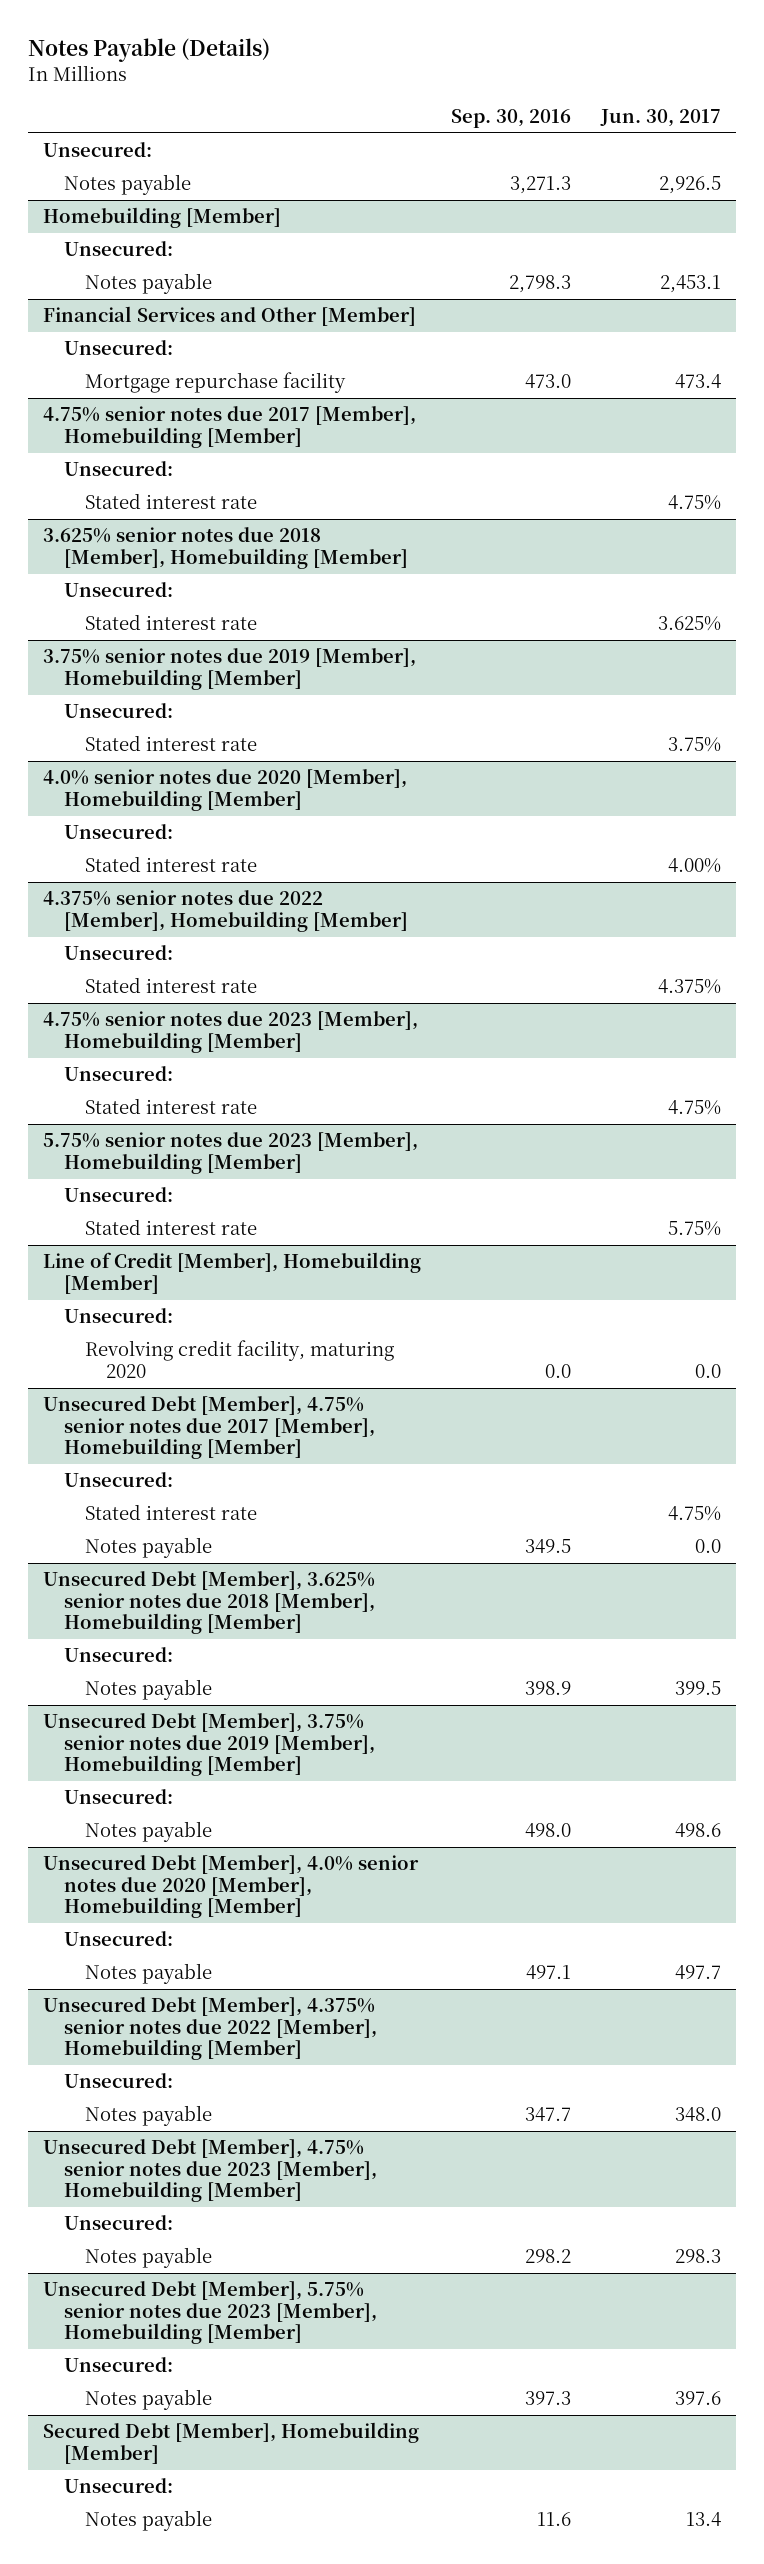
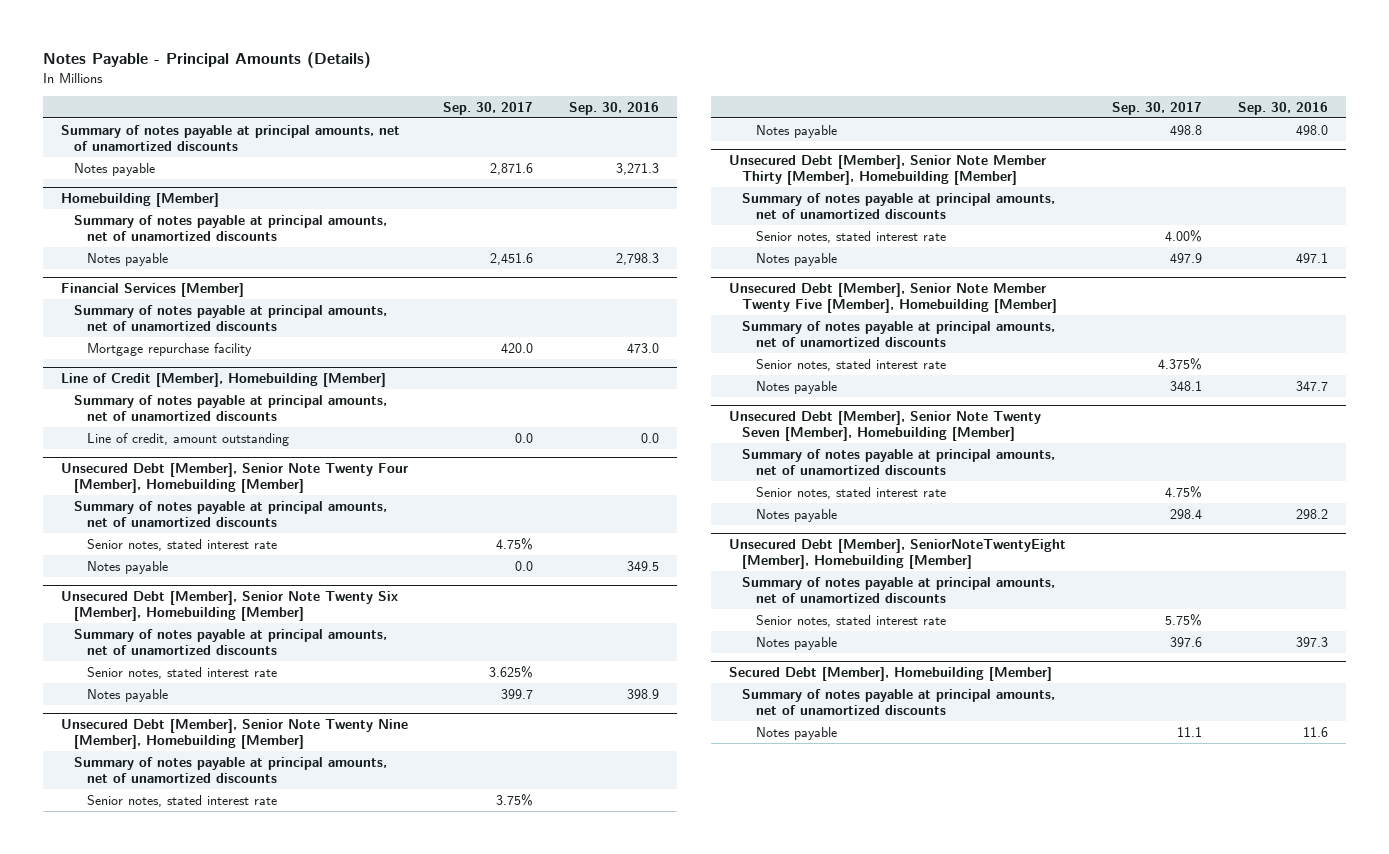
- Notes Payable (Details)
+ Notes Payable - Principal Amounts (Details)
- | Sep. 30, 2016 | Jun. 30, 2017
+ | Sep. 30, 2017 | Sep. 30, 2016
- Unsecured:
+ Summary of notes payable at principal amounts, net of unamortized discounts
@ Homebuilding [Member]
- Unsecured:
+ Summary of notes payable at principal amounts, net of unamortized discounts
- Financial Services and Other [Member]
- Unsecured:
+ Financial Services [Member]
+ Summary of notes payable at principal amounts, net of unamortized discounts
- 4.75% senior notes due 2017 [Member], Homebuilding [Member]
- Unsecured:
- Stated interest rate | | 4.75%
- 3.625% senior notes due 2018 [Member], Homebuilding [Member]
- Unsecured:
- Stated interest rate | | 3.625%
- 3.75% senior notes due 2019 [Member], Homebuilding [Member]
- Unsecured:
- Stated interest rate | | 3.75%
- 4.0% senior notes due 2020 [Member], Homebuilding [Member]
- Unsecured:
- Stated interest rate | | 4.00%
- 4.375% senior notes due 2022 [Member], Homebuilding [Member]
- Unsecured:
- Stated interest rate | | 4.375%
- 4.75% senior notes due 2023 [Member], Homebuilding [Member]
- Unsecured:
- Stated interest rate | | 4.75%
- 5.75% senior notes due 2023 [Member], Homebuilding [Member]
- Unsecured:
- Stated interest rate | | 5.75%
@ Line of Credit [Member], Homebuilding [Member]
- Unsecured:
- Revolving credit facility, maturing 2020 | 0.0 | 0.0
- Unsecured Debt [Member], 4.75% senior notes due 2017 [Member], Homebuilding [Member]
- Unsecured:
- Stated interest rate | | 4.75%
@ Line of Credit [Member], Homebuilding [Member]
+ Summary of notes payable at principal amounts, net of unamortized discounts
+ Line of credit, amount outstanding | 0.0 | 0.0
+ Unsecured Debt [Member], Senior Note Twenty Four [Member], Homebuilding [Member]
+ Summary of notes payable at principal amounts, net of unamortized discounts
+ Senior notes, stated interest rate | 4.75% |
- Unsecured Debt [Member], 3.625% senior notes due 2018 [Member], Homebuilding [Member]
- Unsecured:
+ Unsecured Debt [Member], Senior Note Twenty Six [Member], Homebuilding [Member]
+ Summary of notes payable at principal amounts, net of unamortized discounts
+ Senior notes, stated interest rate | 3.625% |
- Unsecured Debt [Member], 3.75% senior notes due 2019 [Member], Homebuilding [Member]
- Unsecured:
+ Unsecured Debt [Member], Senior Note Twenty Nine [Member], Homebuilding [Member]
+ Summary of notes payable at principal amounts, net of unamortized discounts
+ Senior notes, stated interest rate | 3.75% |
- Unsecured Debt [Member], 4.0% senior notes due 2020 [Member], Homebuilding [Member]
- Unsecured:
+ Unsecured Debt [Member], Senior Note Member Thirty [Member], Homebuilding [Member]
+ Summary of notes payable at principal amounts, net of unamortized discounts
+ Senior notes, stated interest rate | 4.00% |
- Unsecured Debt [Member], 4.375% senior notes due 2022 [Member], Homebuilding [Member]
- Unsecured:
+ Unsecured Debt [Member], Senior Note Member Twenty Five [Member], Homebuilding [Member]
+ Summary of notes payable at principal amounts, net of unamortized discounts
+ Senior notes, stated interest rate | 4.375% |
- Unsecured Debt [Member], 4.75% senior notes due 2023 [Member], Homebuilding [Member]
- Unsecured:
+ Unsecured Debt [Member], Senior Note Twenty Seven [Member], Homebuilding [Member]
+ Summary of notes payable at principal amounts, net of unamortized discounts
+ Senior notes, stated interest rate | 4.75% |
- Unsecured Debt [Member], 5.75% senior notes due 2023 [Member], Homebuilding [Member]
- Unsecured:
+ Unsecured Debt [Member], SeniorNoteTwentyEight [Member], Homebuilding [Member]
+ Summary of notes payable at principal amounts, net of unamortized discounts
+ Senior notes, stated interest rate | 5.75% |
@ Secured Debt [Member], Homebuilding [Member]
- Unsecured:
+ Summary of notes payable at principal amounts, net of unamortized discounts

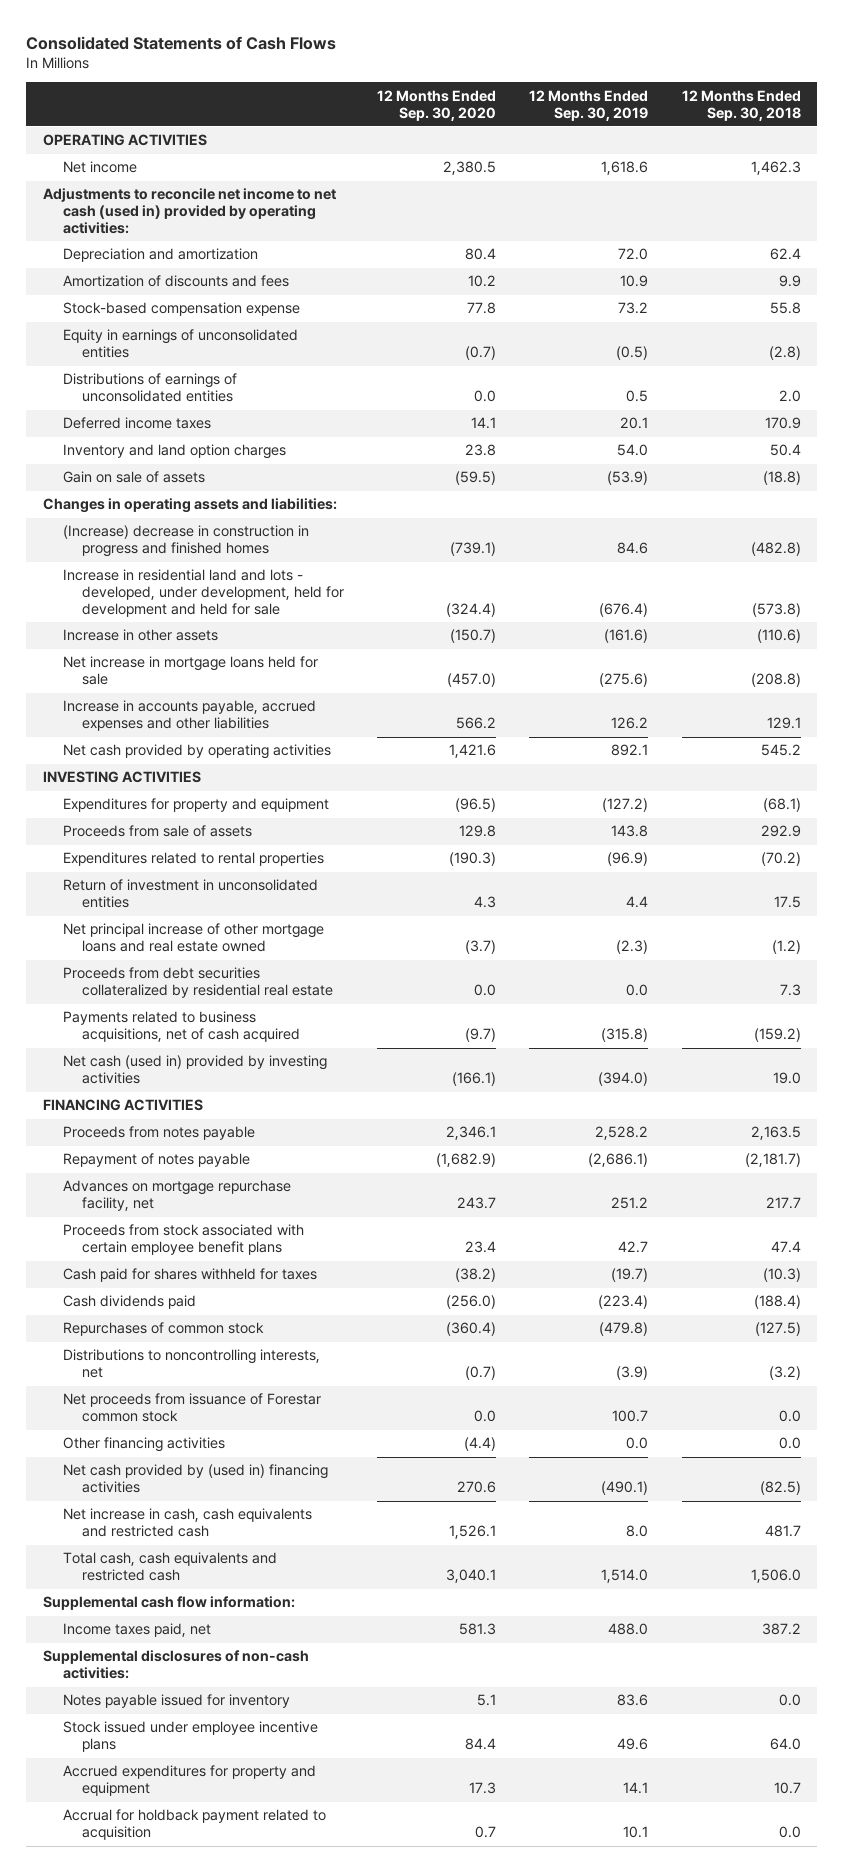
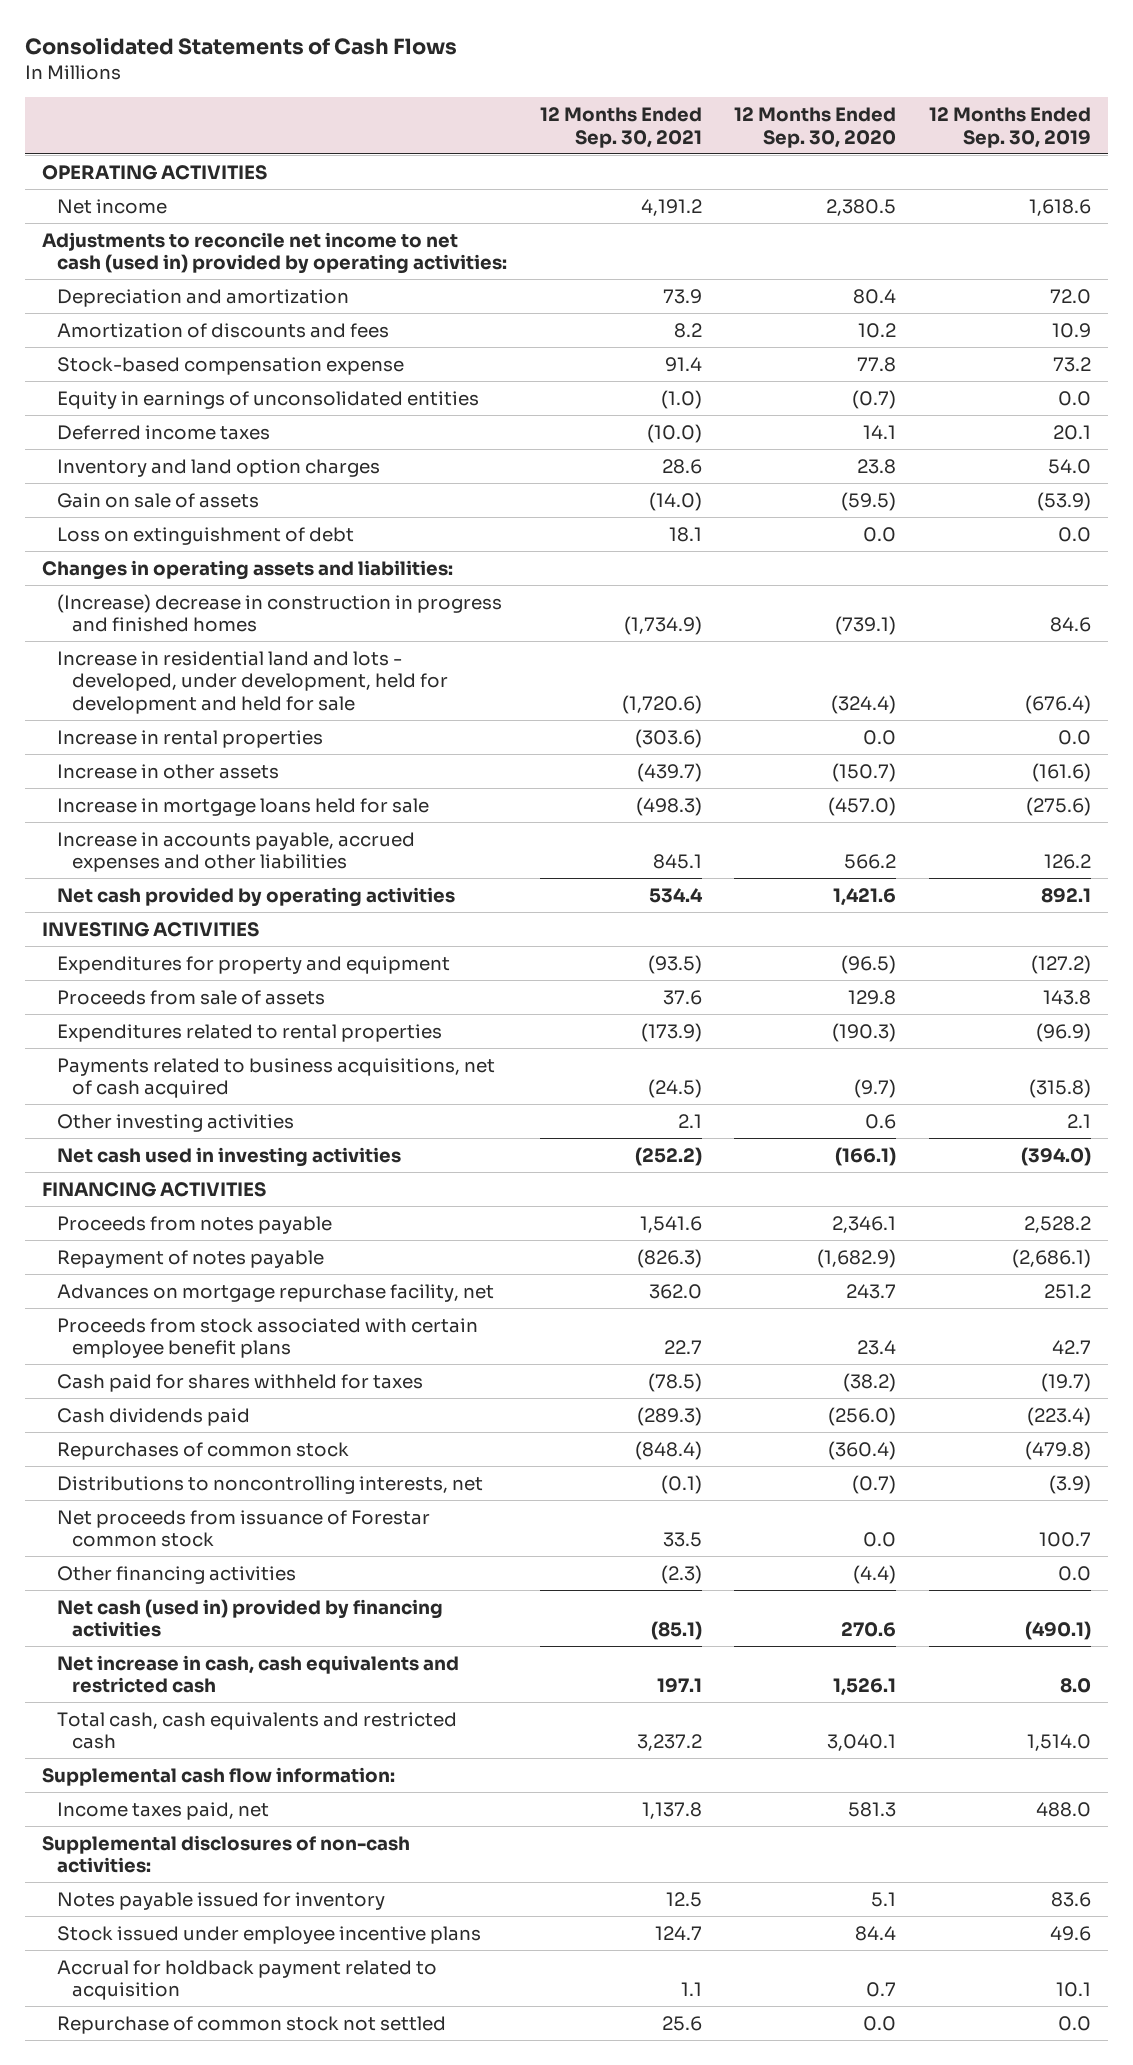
- | 12 Months Ended Sep. 30, 2020 | 12 Months Ended Sep. 30, 2019 | 12 Months Ended Sep. 30, 2018
+ | 12 Months Ended Sep. 30, 2021 | 12 Months Ended Sep. 30, 2020 | 12 Months Ended Sep. 30, 2019
- Equity in earnings of unconsolidated entities | (0.7) | (0.5) | (2.8)
- Distributions of earnings of unconsolidated entities | 0.0 | 0.5 | 2.0
+ Equity in earnings of unconsolidated entities | (1.0) | (0.7) | 0.0
+ Loss on extinguishment of debt | 18.1 | 0.0 | 0.0
+ Increase in rental properties | (303.6) | 0.0 | 0.0
- Net increase in mortgage loans held for sale | (457.0) | (275.6) | (208.8)
+ Increase in mortgage loans held for sale | (498.3) | (457.0) | (275.6)
- Return of investment in unconsolidated entities | 4.3 | 4.4 | 17.5
- Net principal increase of other mortgage loans and real estate owned | (3.7) | (2.3) | (1.2)
- Proceeds from debt securities collateralized by residential real estate | 0.0 | 0.0 | 7.3
- Net cash (used in) provided by investing activities | (166.1) | (394.0) | 19.0
+ Other investing activities | 2.1 | 0.6 | 2.1
+ Net cash used in investing activities | (252.2) | (166.1) | (394.0)
- Net cash provided by (used in) financing activities | 270.6 | (490.1) | (82.5)
+ Net cash (used in) provided by financing activities | (85.1) | 270.6 | (490.1)
- Accrued expenditures for property and equipment | 17.3 | 14.1 | 10.7
+ Repurchase of common stock not settled | 25.6 | 0.0 | 0.0

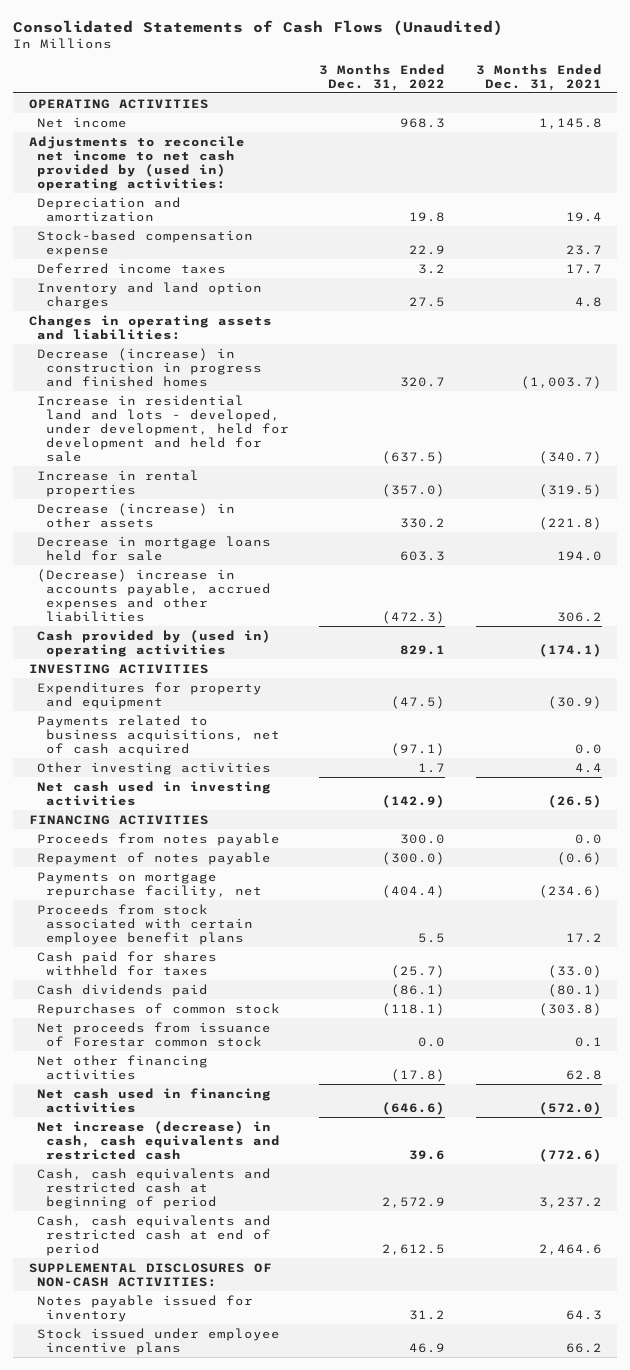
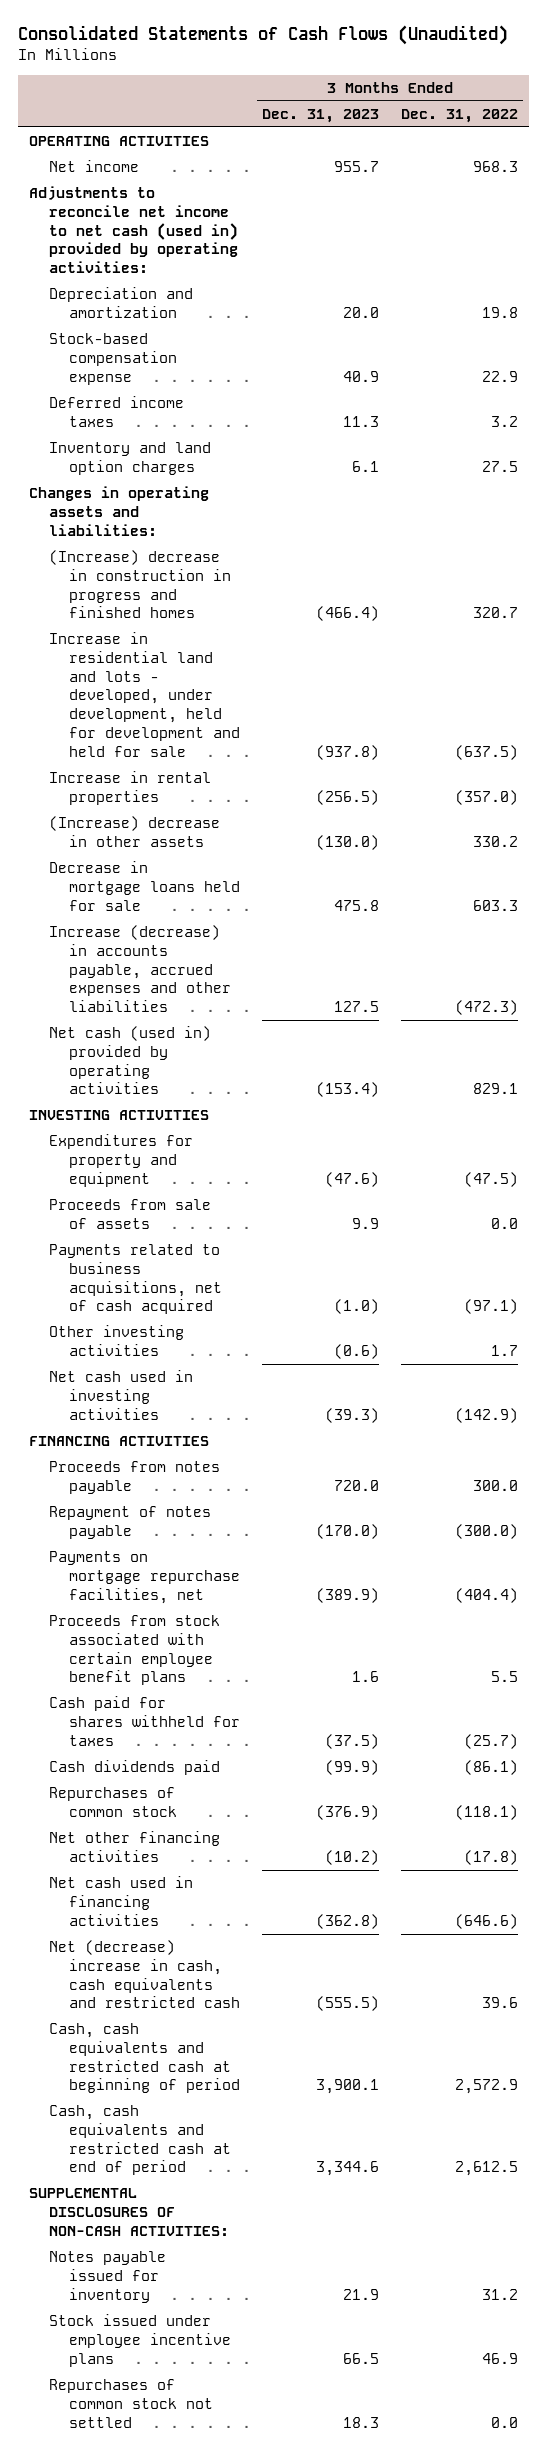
- | 3 Months Ended Dec. 31, 2022 | 3 Months Ended Dec. 31, 2021
+ | 3 Months Ended Dec. 31, 2023 | 3 Months Ended Dec. 31, 2022
- Adjustments to reconcile net income to net cash provided by (used in) operating activities:
+ Adjustments to reconcile net income to net cash (used in) provided by operating activities:
- Decrease (increase) in construction in progress and finished homes | 320.7 | (1,003.7)
+ (Increase) decrease in construction in progress and finished homes | (466.4) | 320.7
- Decrease (increase) in other assets | 330.2 | (221.8)
+ (Increase) decrease in other assets | (130.0) | 330.2
- (Decrease) increase in accounts payable, accrued expenses and other liabilities | (472.3) | 306.2
- Cash provided by (used in) operating activities | 829.1 | (174.1)
+ Increase (decrease) in accounts payable, accrued expenses and other liabilities | 127.5 | (472.3)
+ Net cash (used in) provided by operating activities | (153.4) | 829.1
+ Proceeds from sale of assets | 9.9 | 0.0
- Payments on mortgage repurchase facility, net | (404.4) | (234.6)
+ Payments on mortgage repurchase facilities, net | (389.9) | (404.4)
- Net proceeds from issuance of Forestar common stock | 0.0 | 0.1
- Net increase (decrease) in cash, cash equivalents and restricted cash | 39.6 | (772.6)
+ Net (decrease) increase in cash, cash equivalents and restricted cash | (555.5) | 39.6
+ Repurchases of common stock not settled | 18.3 | 0.0

